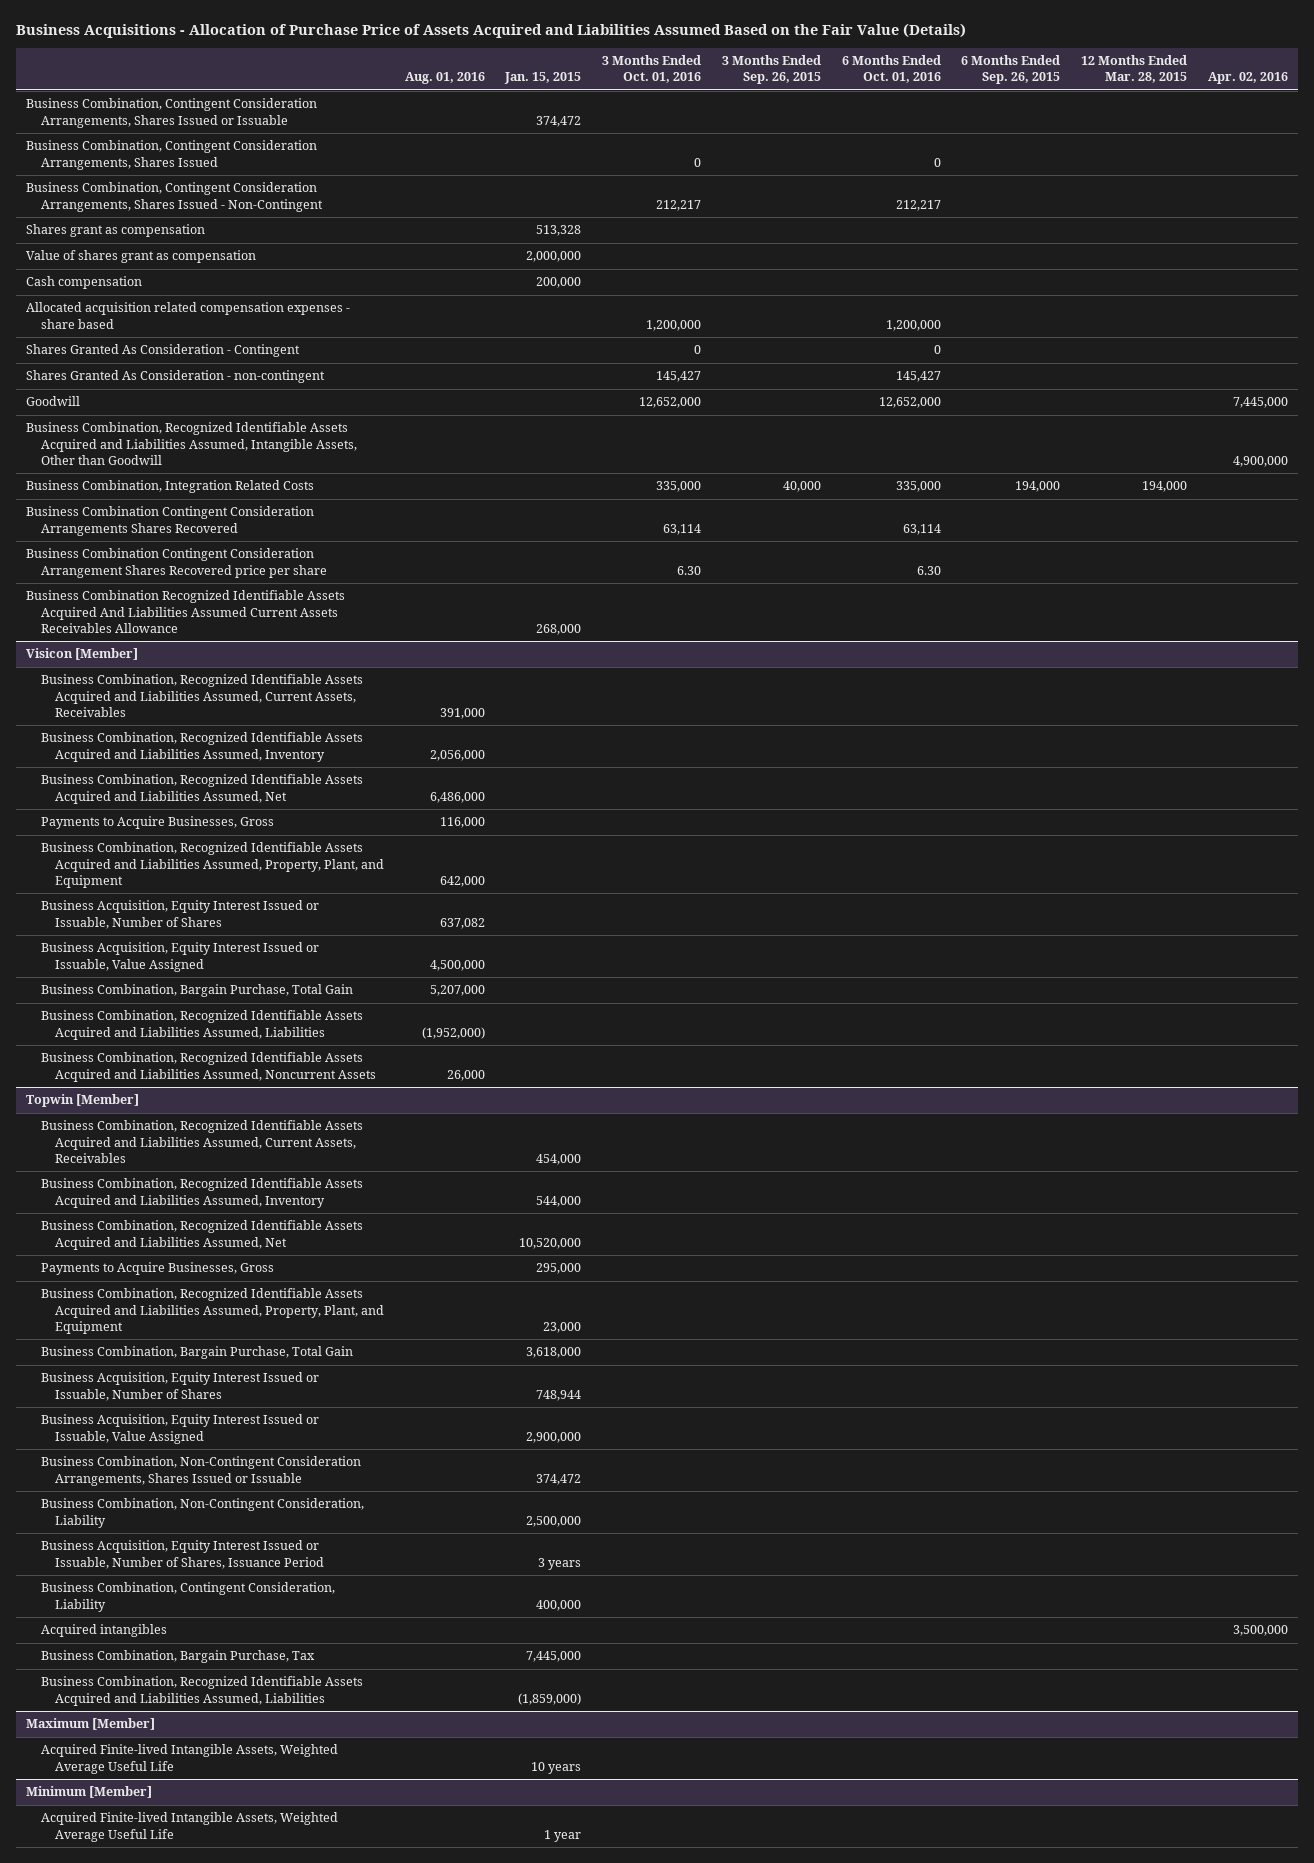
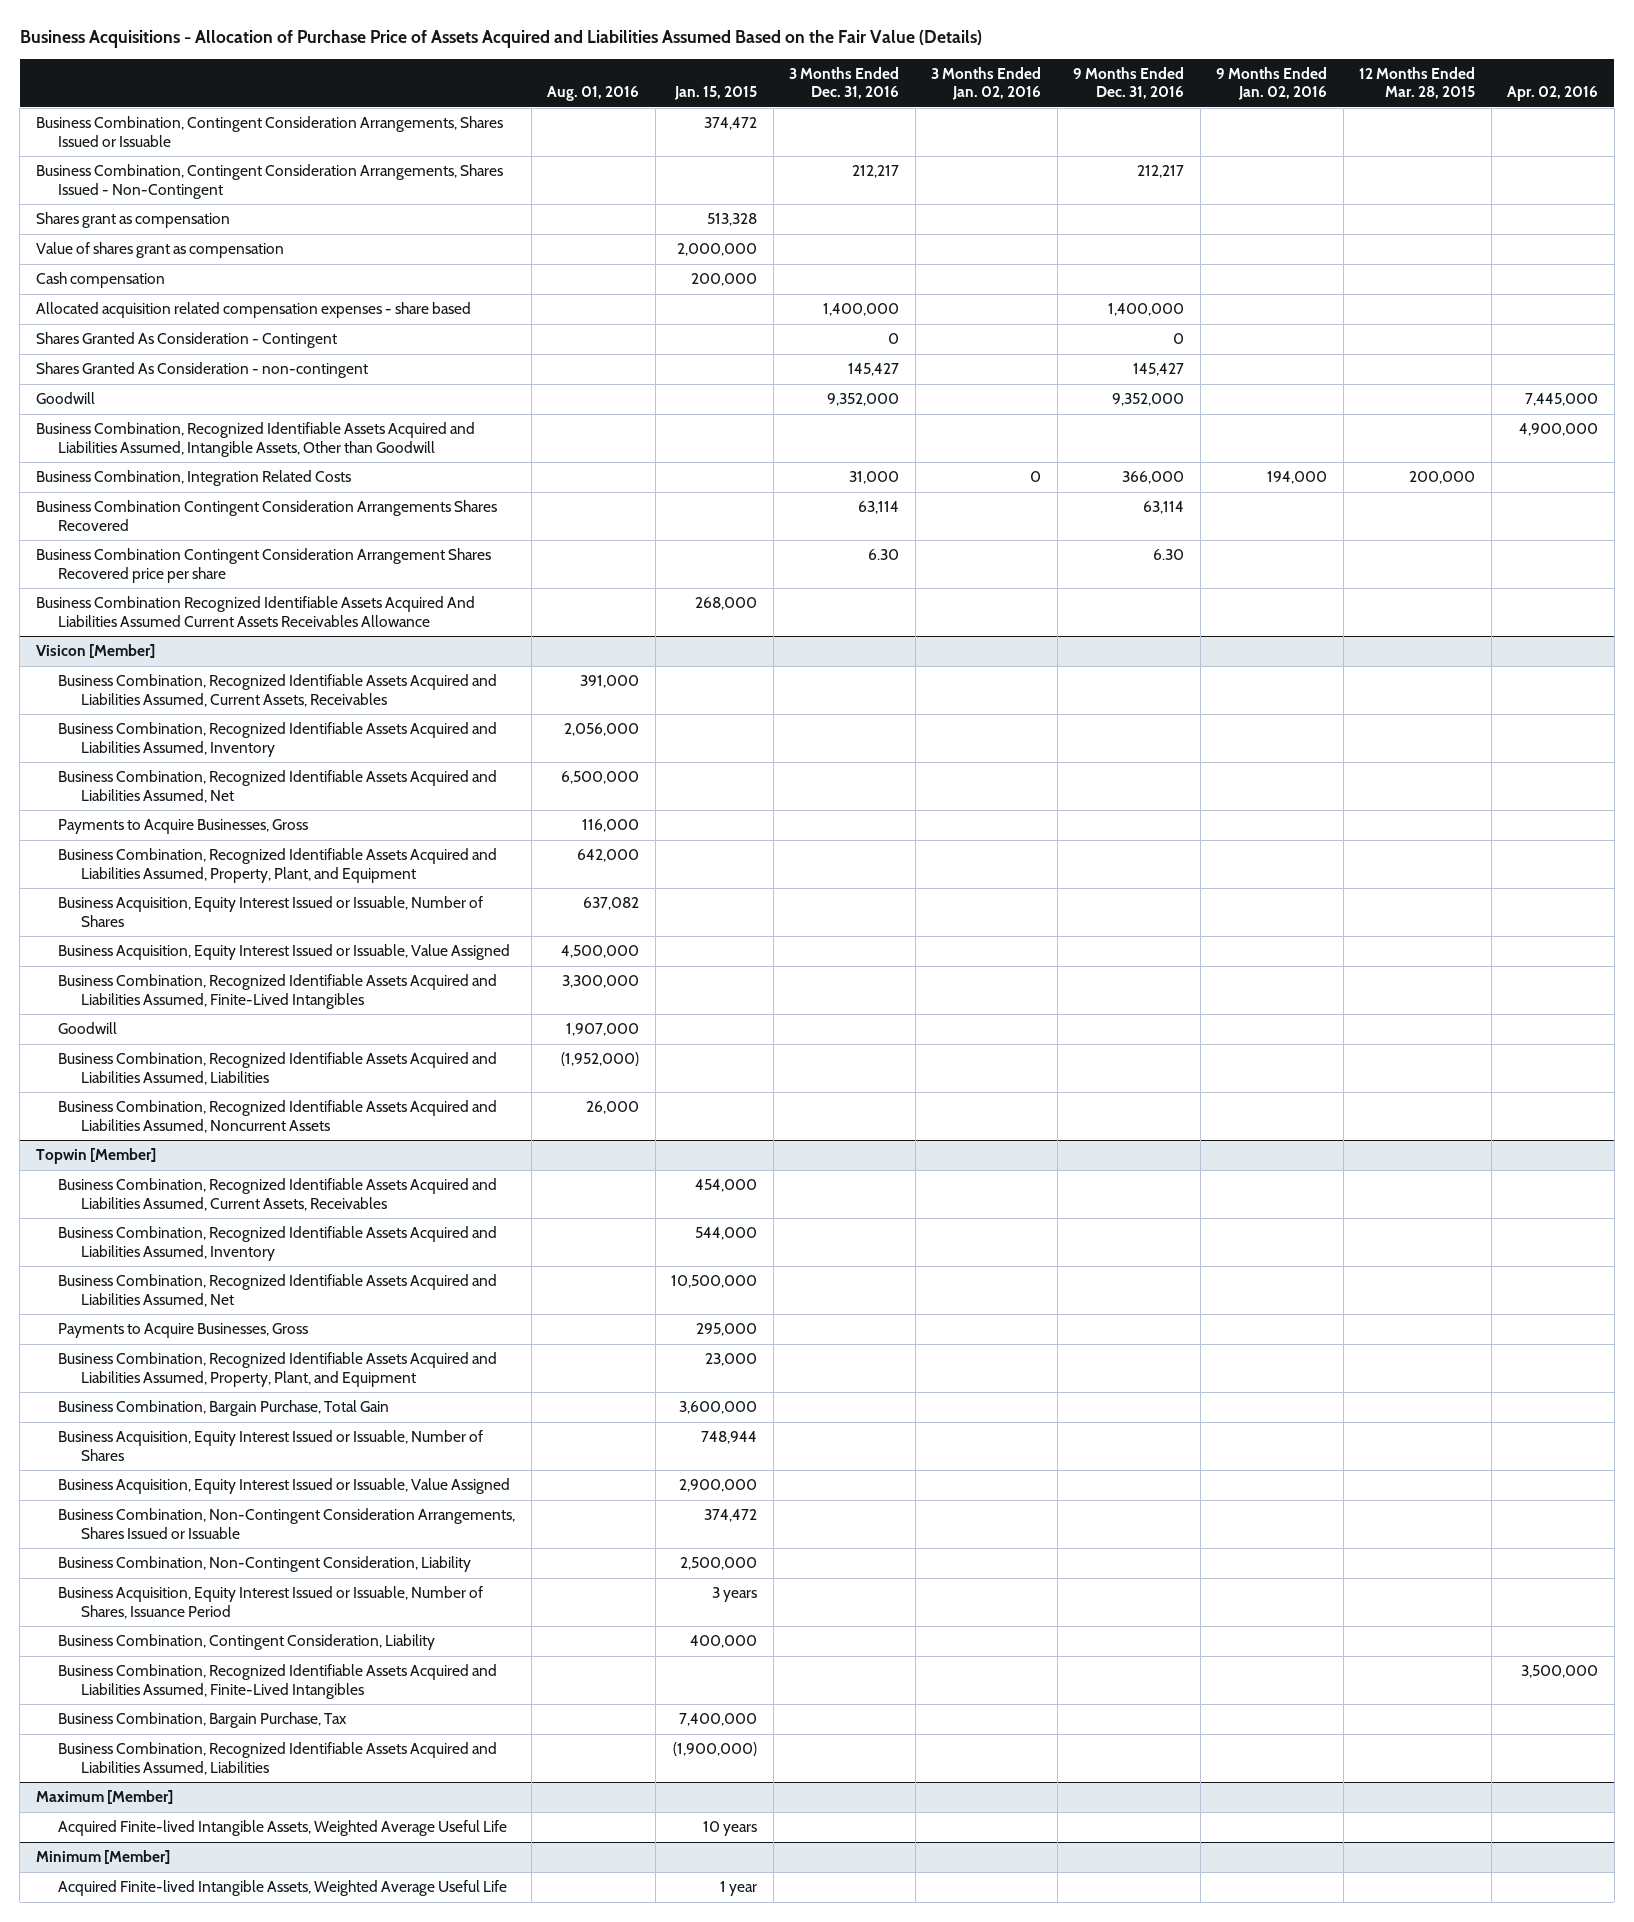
- | Aug. 01, 2016 | Jan. 15, 2015 | 3 Months Ended Oct. 01, 2016 | 3 Months Ended Sep. 26, 2015 | 6 Months Ended Oct. 01, 2016 | 6 Months Ended Sep. 26, 2015 | 12 Months Ended Mar. 28, 2015 | Apr. 02, 2016
+ | Aug. 01, 2016 | Jan. 15, 2015 | 3 Months Ended Dec. 31, 2016 | 3 Months Ended Jan. 02, 2016 | 9 Months Ended Dec. 31, 2016 | 9 Months Ended Jan. 02, 2016 | 12 Months Ended Mar. 28, 2015 | Apr. 02, 2016
- Business Combination, Contingent Consideration Arrangements, Shares Issued | | | 0 | | 0 | | |
- Business Combination, Integration Related Costs | | | 335,000 | 40,000 | 335,000 | 194,000 | 194,000 |
+ Business Combination, Integration Related Costs | | | 31,000 | 0 | 366,000 | 194,000 | 200,000 |
@ Visicon [Member]
- Business Combination, Recognized Identifiable Assets Acquired and Liabilities Assumed, Net | 6,486,000 | | | | | | |
+ Business Combination, Recognized Identifiable Assets Acquired and Liabilities Assumed, Net | 6,500,000 | | | | | | |
- Business Combination, Bargain Purchase, Total Gain | 5,207,000 | | | | | | |
+ Business Combination, Recognized Identifiable Assets Acquired and Liabilities Assumed, Finite-Lived Intangibles | 3,300,000 | | | | | | |
+ Goodwill | 1,907,000 | | | | | | |
@ Topwin [Member]
- Business Combination, Recognized Identifiable Assets Acquired and Liabilities Assumed, Net | | 10,520,000 | | | | | |
+ Business Combination, Recognized Identifiable Assets Acquired and Liabilities Assumed, Net | | 10,500,000 | | | | | |
- Business Combination, Bargain Purchase, Total Gain | | 3,618,000 | | | | | |
+ Business Combination, Bargain Purchase, Total Gain | | 3,600,000 | | | | | |
- Acquired intangibles | | | | | | | | 3,500,000
- Business Combination, Bargain Purchase, Tax | | 7,445,000 | | | | | |
- Business Combination, Recognized Identifiable Assets Acquired and Liabilities Assumed, Liabilities | | (1,859,000) | | | | | |
+ Business Combination, Recognized Identifiable Assets Acquired and Liabilities Assumed, Finite-Lived Intangibles | | | | | | | | 3,500,000
+ Business Combination, Bargain Purchase, Tax | | 7,400,000 | | | | | |
+ Business Combination, Recognized Identifiable Assets Acquired and Liabilities Assumed, Liabilities | | (1,900,000) | | | | | |

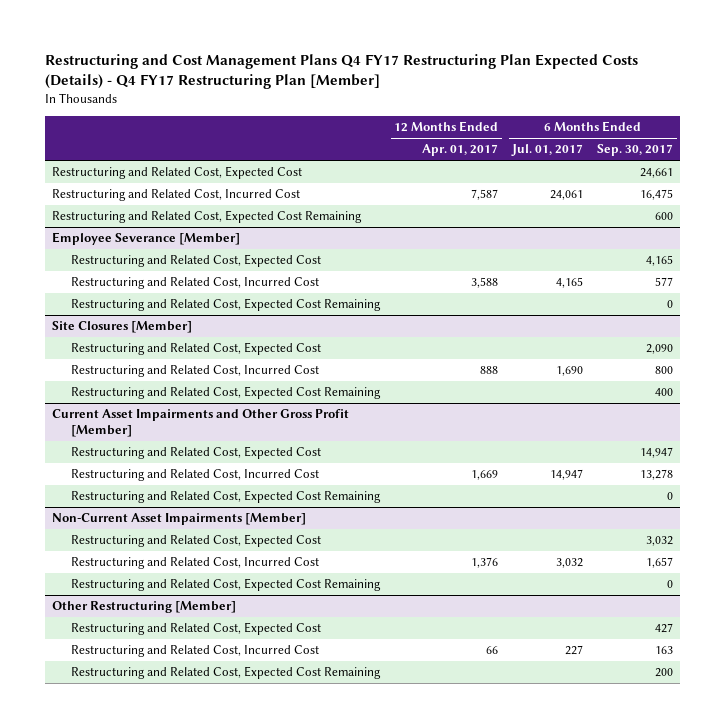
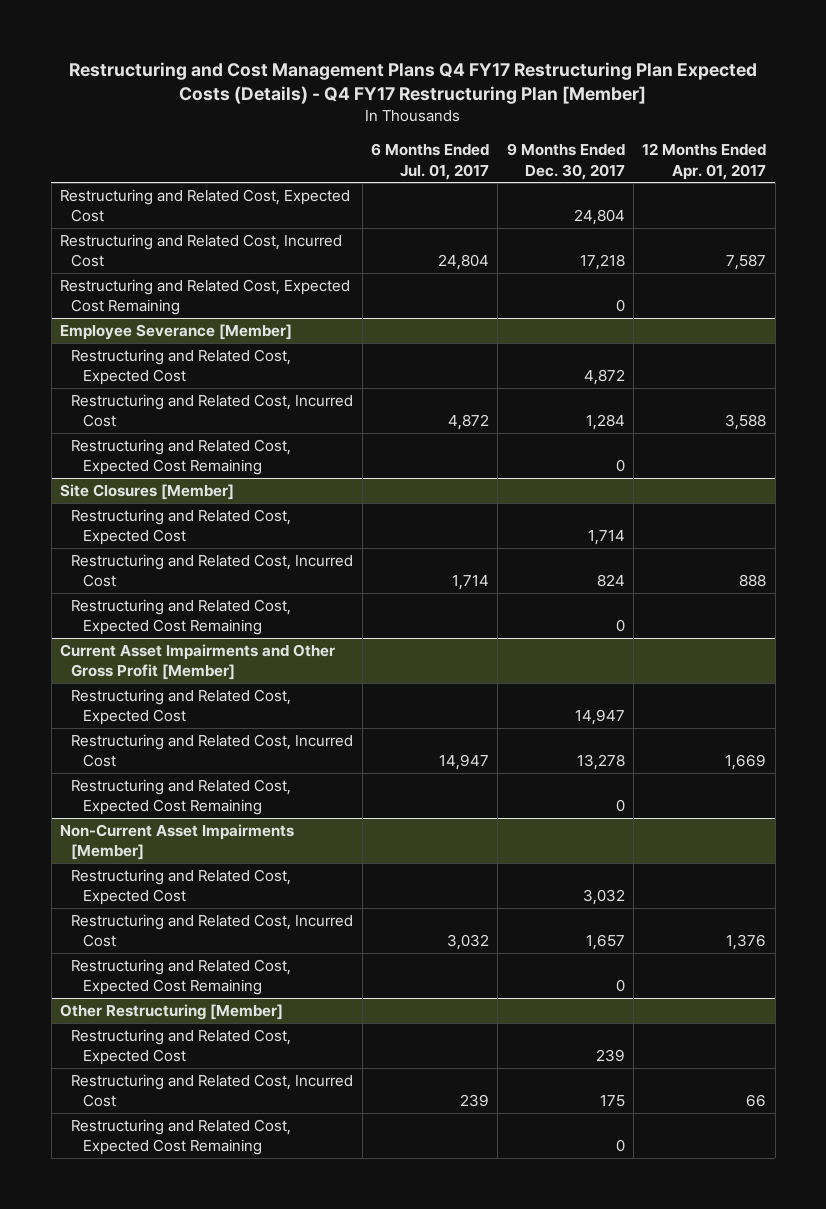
- | 12 Months Ended Apr. 01, 2017 | 6 Months Ended Jul. 01, 2017 | 6 Months Ended Sep. 30, 2017
+ | 6 Months Ended Jul. 01, 2017 | 9 Months Ended Dec. 30, 2017 | 12 Months Ended Apr. 01, 2017
- Restructuring and Related Cost, Incurred Cost | 7,587 | 24,061 | 16,475
+ Restructuring and Related Cost, Incurred Cost | 24,804 | 17,218 | 7,587
@ Employee Severance [Member]
- Restructuring and Related Cost, Incurred Cost | 3,588 | 4,165 | 577
+ Restructuring and Related Cost, Incurred Cost | 4,872 | 1,284 | 3,588
@ Site Closures [Member]
- Restructuring and Related Cost, Incurred Cost | 888 | 1,690 | 800
+ Restructuring and Related Cost, Incurred Cost | 1,714 | 824 | 888
@ Other Restructuring [Member]
- Restructuring and Related Cost, Incurred Cost | 66 | 227 | 163
+ Restructuring and Related Cost, Incurred Cost | 239 | 175 | 66

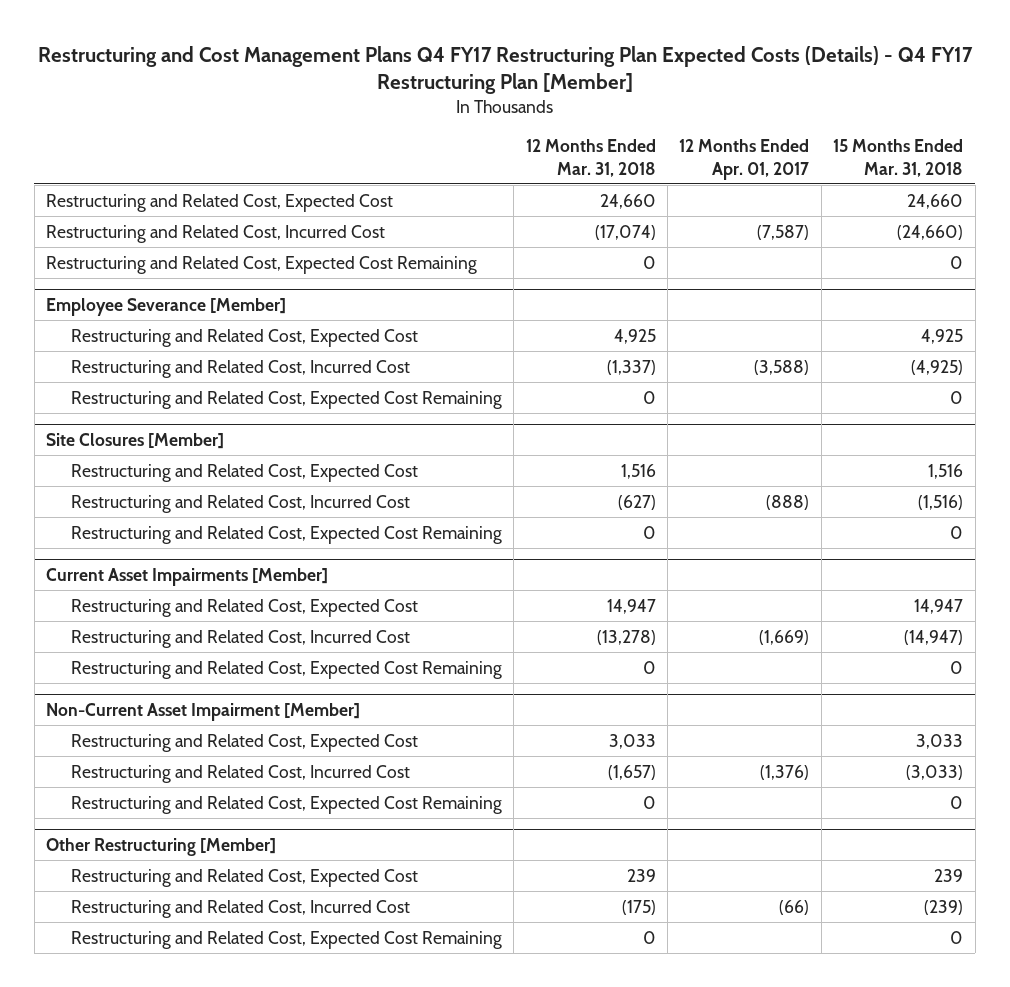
- | 6 Months Ended Jul. 01, 2017 | 9 Months Ended Dec. 30, 2017 | 12 Months Ended Apr. 01, 2017
+ | 12 Months Ended Mar. 31, 2018 | 12 Months Ended Apr. 01, 2017 | 15 Months Ended Mar. 31, 2018
- Restructuring and Related Cost, Incurred Cost | 24,804 | 17,218 | 7,587
+ Restructuring and Related Cost, Incurred Cost | (17,074) | (7,587) | (24,660)
@ Employee Severance [Member]
- Restructuring and Related Cost, Incurred Cost | 4,872 | 1,284 | 3,588
+ Restructuring and Related Cost, Incurred Cost | (1,337) | (3,588) | (4,925)
@ Site Closures [Member]
- Restructuring and Related Cost, Incurred Cost | 1,714 | 824 | 888
+ Restructuring and Related Cost, Incurred Cost | (627) | (888) | (1,516)
- Current Asset Impairments and Other Gross Profit [Member]
- Restructuring and Related Cost, Expected Cost | | 14,947 |
- Restructuring and Related Cost, Incurred Cost | 14,947 | 13,278 | 1,669
- Restructuring and Related Cost, Expected Cost Remaining | | 0 |
- Non-Current Asset Impairments [Member]
+ Current Asset Impairments [Member]
+ Restructuring and Related Cost, Expected Cost | 14,947 | | 14,947
+ Restructuring and Related Cost, Incurred Cost | (13,278) | (1,669) | (14,947)
+ Restructuring and Related Cost, Expected Cost Remaining | 0 | | 0
+ Non-Current Asset Impairment [Member]
- Restructuring and Related Cost, Incurred Cost | 3,032 | 1,657 | 1,376
+ Restructuring and Related Cost, Incurred Cost | (1,657) | (1,376) | (3,033)
@ Other Restructuring [Member]
- Restructuring and Related Cost, Incurred Cost | 239 | 175 | 66
+ Restructuring and Related Cost, Incurred Cost | (175) | (66) | (239)

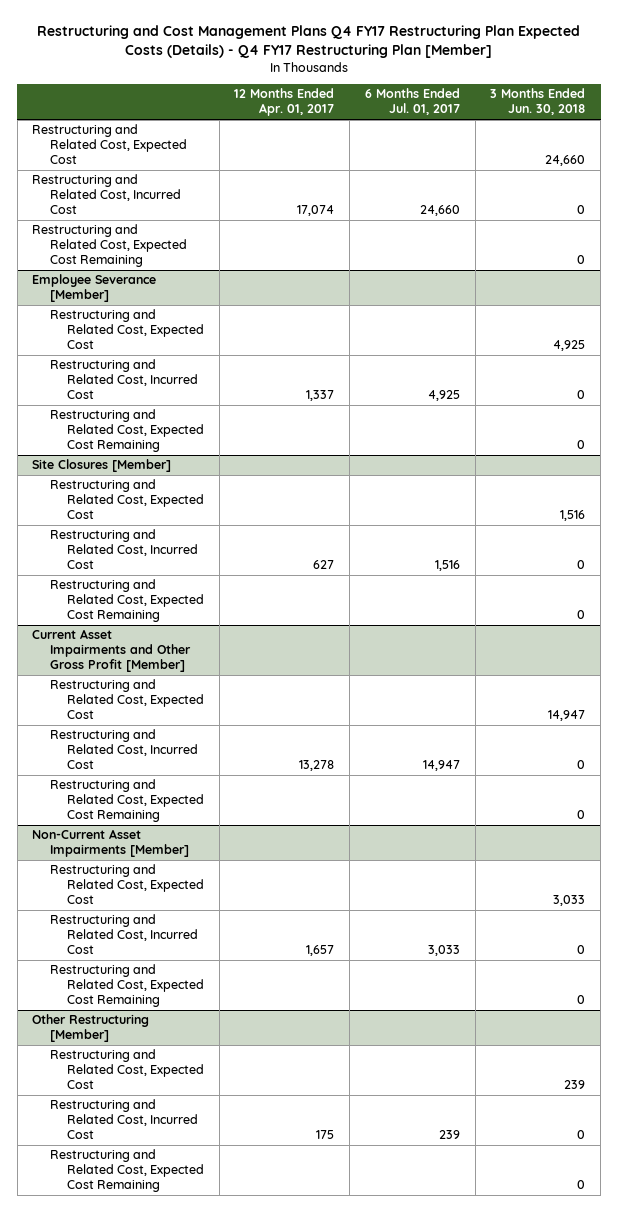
- | 12 Months Ended Mar. 31, 2018 | 12 Months Ended Apr. 01, 2017 | 15 Months Ended Mar. 31, 2018
+ | 12 Months Ended Apr. 01, 2017 | 6 Months Ended Jul. 01, 2017 | 3 Months Ended Jun. 30, 2018
- Restructuring and Related Cost, Incurred Cost | (17,074) | (7,587) | (24,660)
+ Restructuring and Related Cost, Incurred Cost | 17,074 | 24,660 | 0
@ Employee Severance [Member]
- Restructuring and Related Cost, Incurred Cost | (1,337) | (3,588) | (4,925)
+ Restructuring and Related Cost, Incurred Cost | 1,337 | 4,925 | 0
@ Site Closures [Member]
- Restructuring and Related Cost, Incurred Cost | (627) | (888) | (1,516)
+ Restructuring and Related Cost, Incurred Cost | 627 | 1,516 | 0
- Current Asset Impairments [Member]
- Restructuring and Related Cost, Expected Cost | 14,947 | | 14,947
- Restructuring and Related Cost, Incurred Cost | (13,278) | (1,669) | (14,947)
- Restructuring and Related Cost, Expected Cost Remaining | 0 | | 0
- Non-Current Asset Impairment [Member]
+ Current Asset Impairments and Other Gross Profit [Member]
+ Restructuring and Related Cost, Expected Cost | | | 14,947
+ Restructuring and Related Cost, Incurred Cost | 13,278 | 14,947 | 0
+ Restructuring and Related Cost, Expected Cost Remaining | | | 0
+ Non-Current Asset Impairments [Member]
- Restructuring and Related Cost, Incurred Cost | (1,657) | (1,376) | (3,033)
+ Restructuring and Related Cost, Incurred Cost | 1,657 | 3,033 | 0
@ Other Restructuring [Member]
- Restructuring and Related Cost, Incurred Cost | (175) | (66) | (239)
+ Restructuring and Related Cost, Incurred Cost | 175 | 239 | 0

